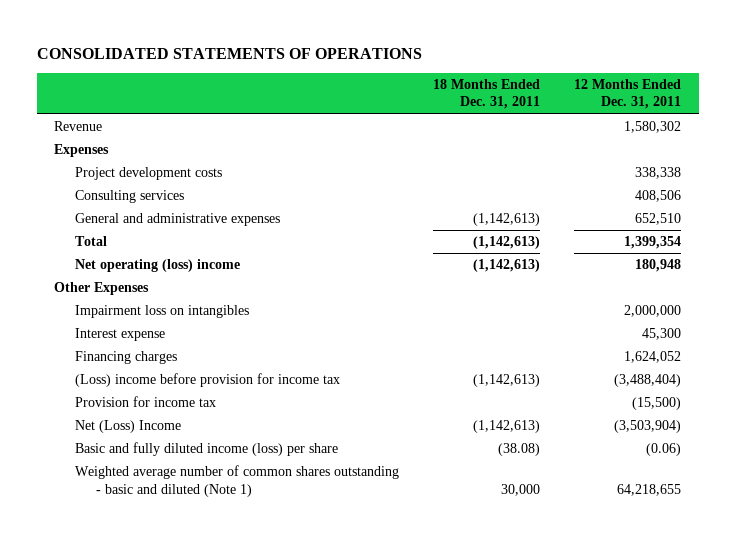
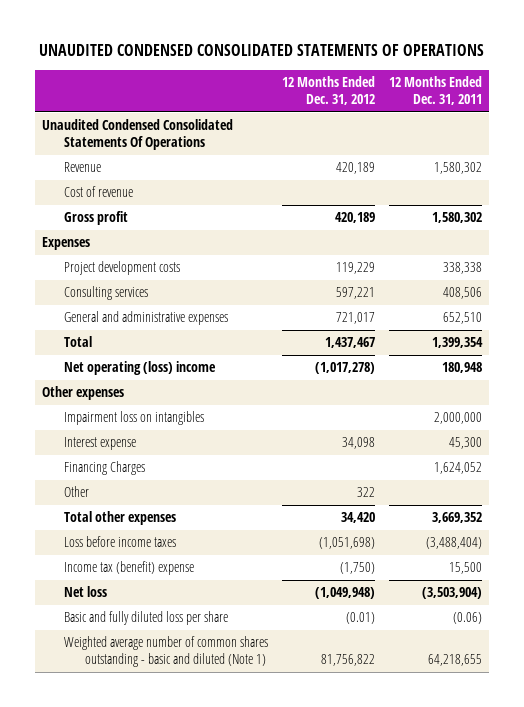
- CONSOLIDATED STATEMENTS OF OPERATIONS
+ UNAUDITED CONDENSED CONSOLIDATED STATEMENTS OF OPERATIONS
- | 18 Months Ended Dec. 31, 2011 | 12 Months Ended Dec. 31, 2011
+ | 12 Months Ended Dec. 31, 2012 | 12 Months Ended Dec. 31, 2011
+ Unaudited Condensed Consolidated Statements Of Operations
+ Cost of revenue
+ Gross profit | 420,189 | 1,580,302
- Other Expenses
+ Other expenses
- Financing charges | | 1,624,052
- (Loss) income before provision for income tax | (1,142,613) | (3,488,404)
- Provision for income tax | | (15,500)
- Net (Loss) Income | (1,142,613) | (3,503,904)
- Basic and fully diluted income (loss) per share | (38.08) | (0.06)
+ Financing Charges | | 1,624,052
+ Other | 322 |
+ Total other expenses | 34,420 | 3,669,352
+ Loss before income taxes | (1,051,698) | (3,488,404)
+ Income tax (benefit) expense | (1,750) | 15,500
+ Net loss | (1,049,948) | (3,503,904)
+ Basic and fully diluted loss per share | (0.01) | (0.06)

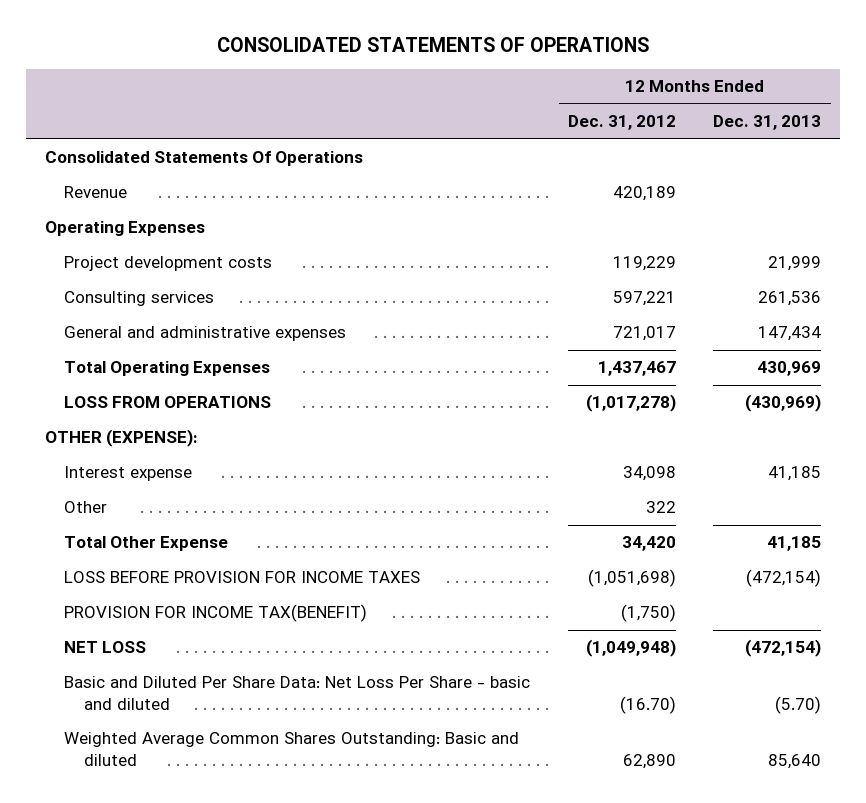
- UNAUDITED CONDENSED CONSOLIDATED STATEMENTS OF OPERATIONS
+ CONSOLIDATED STATEMENTS OF OPERATIONS
- | 12 Months Ended Dec. 31, 2012 | 12 Months Ended Dec. 31, 2011
+ | 12 Months Ended Dec. 31, 2012 | 12 Months Ended Dec. 31, 2013
- Unaudited Condensed Consolidated Statements Of Operations
+ Consolidated Statements Of Operations
- Cost of revenue
- Gross profit | 420,189 | 1,580,302
- Expenses
+ Operating Expenses
- Total | 1,437,467 | 1,399,354
- Net operating (loss) income | (1,017,278) | 180,948
- Other expenses
- Impairment loss on intangibles | | 2,000,000
+ Total Operating Expenses | 1,437,467 | 430,969
+ LOSS FROM OPERATIONS | (1,017,278) | (430,969)
+ OTHER (EXPENSE):
- Financing Charges | | 1,624,052
- Total other expenses | 34,420 | 3,669,352
- Loss before income taxes | (1,051,698) | (3,488,404)
- Income tax (benefit) expense | (1,750) | 15,500
- Net loss | (1,049,948) | (3,503,904)
- Basic and fully diluted loss per share | (0.01) | (0.06)
- Weighted average number of common shares outstanding - basic and diluted (Note 1) | 81,756,822 | 64,218,655
+ Total Other Expense | 34,420 | 41,185
+ LOSS BEFORE PROVISION FOR INCOME TAXES | (1,051,698) | (472,154)
+ PROVISION FOR INCOME TAX(BENEFIT) | (1,750) |
+ NET LOSS | (1,049,948) | (472,154)
+ Basic and Diluted Per Share Data: Net Loss Per Share - basic and diluted | (16.70) | (5.70)
+ Weighted Average Common Shares Outstanding: Basic and diluted | 62,890 | 85,640

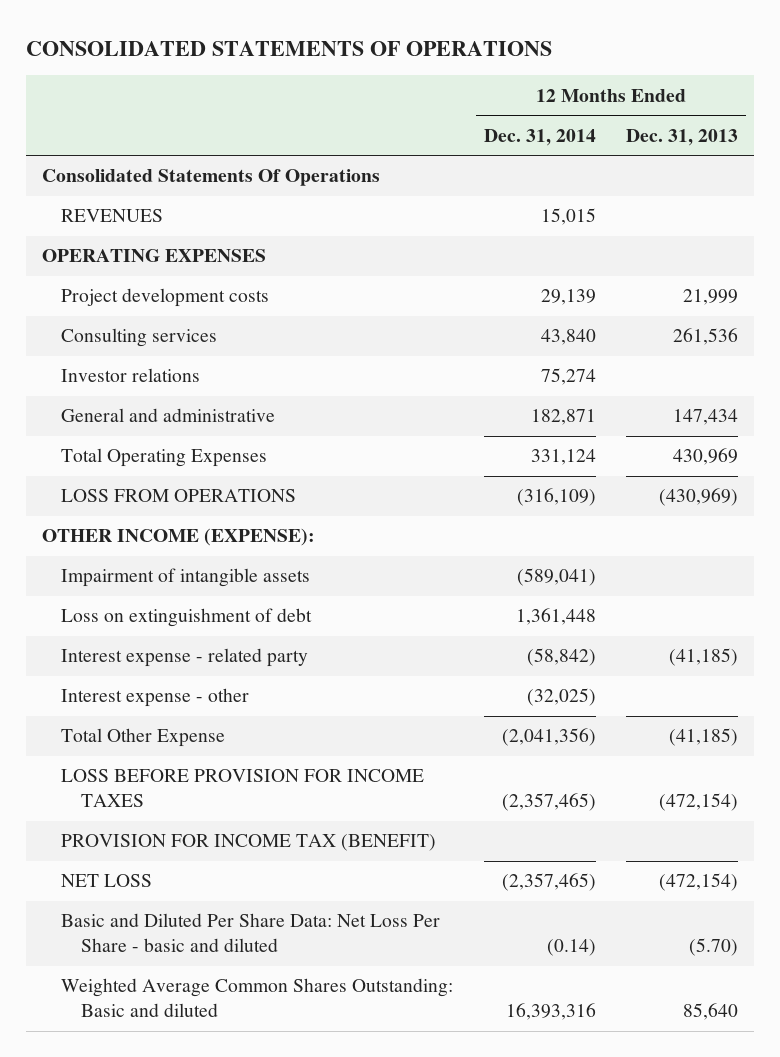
- | 12 Months Ended Dec. 31, 2012 | 12 Months Ended Dec. 31, 2013
+ | 12 Months Ended Dec. 31, 2014 | 12 Months Ended Dec. 31, 2013
- Revenue | 420,189 |
- Operating Expenses
+ REVENUES | 15,015 |
+ OPERATING EXPENSES
- General and administrative expenses | 721,017 | 147,434
+ Investor relations | 75,274 |
+ General and administrative | 182,871 | 147,434
- OTHER (EXPENSE):
- Interest expense | 34,098 | 41,185
- Other | 322 |
- Total Other Expense | 34,420 | 41,185
+ OTHER INCOME (EXPENSE):
+ Impairment of intangible assets | (589,041) |
+ Loss on extinguishment of debt | 1,361,448 |
+ Interest expense - related party | (58,842) | (41,185)
+ Interest expense - other | (32,025) |
+ Total Other Expense | (2,041,356) | (41,185)
- PROVISION FOR INCOME TAX(BENEFIT) | (1,750) |
+ PROVISION FOR INCOME TAX (BENEFIT)

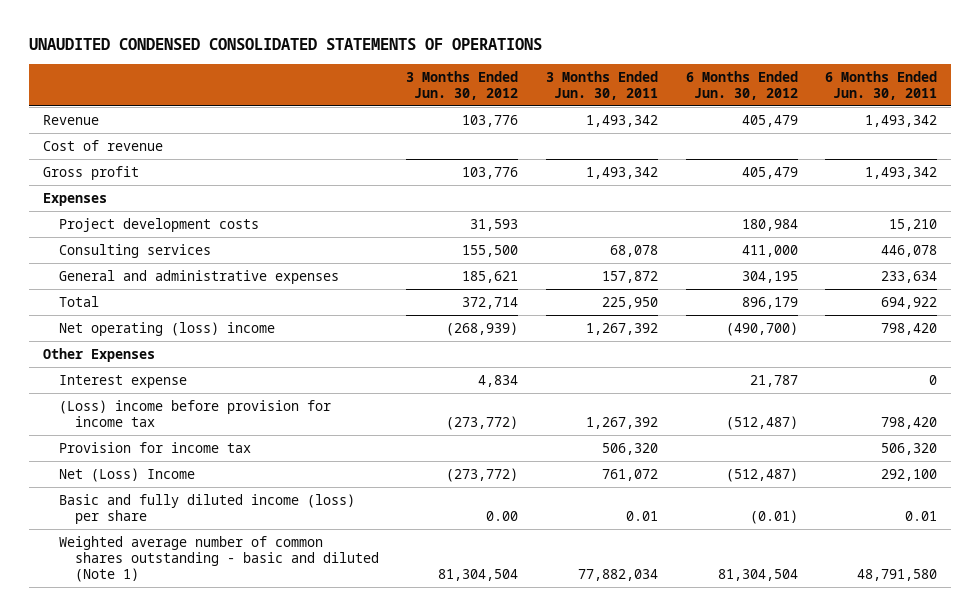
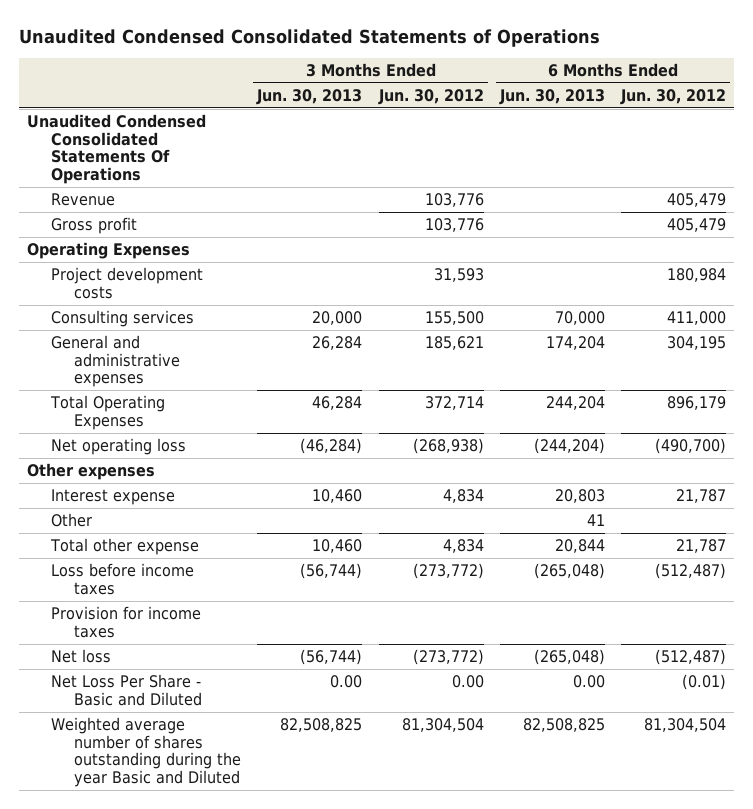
- UNAUDITED CONDENSED CONSOLIDATED STATEMENTS OF OPERATIONS
+ Unaudited Condensed Consolidated Statements of Operations
- | 3 Months Ended Jun. 30, 2012 | 3 Months Ended Jun. 30, 2011 | 6 Months Ended Jun. 30, 2012 | 6 Months Ended Jun. 30, 2011
+ | 3 Months Ended Jun. 30, 2013 | 3 Months Ended Jun. 30, 2012 | 6 Months Ended Jun. 30, 2013 | 6 Months Ended Jun. 30, 2012
+ Unaudited Condensed Consolidated Statements Of Operations
- Cost of revenue
- Expenses
+ Operating Expenses
- Total | 372,714 | 225,950 | 896,179 | 694,922
- Net operating (loss) income | (268,939) | 1,267,392 | (490,700) | 798,420
- Other Expenses
+ Total Operating Expenses | 46,284 | 372,714 | 244,204 | 896,179
+ Net operating loss | (46,284) | (268,938) | (244,204) | (490,700)
+ Other expenses
- (Loss) income before provision for income tax | (273,772) | 1,267,392 | (512,487) | 798,420
- Provision for income tax | | 506,320 | | 506,320
- Net (Loss) Income | (273,772) | 761,072 | (512,487) | 292,100
- Basic and fully diluted income (loss) per share | 0.00 | 0.01 | (0.01) | 0.01
- Weighted average number of common shares outstanding - basic and diluted (Note 1) | 81,304,504 | 77,882,034 | 81,304,504 | 48,791,580
+ Other | | | 41 |
+ Total other expense | 10,460 | 4,834 | 20,844 | 21,787
+ Loss before income taxes | (56,744) | (273,772) | (265,048) | (512,487)
+ Provision for income taxes
+ Net loss | (56,744) | (273,772) | (265,048) | (512,487)
+ Net Loss Per Share - Basic and Diluted | 0.00 | 0.00 | 0.00 | (0.01)
+ Weighted average number of shares outstanding during the year Basic and Diluted | 82,508,825 | 81,304,504 | 82,508,825 | 81,304,504

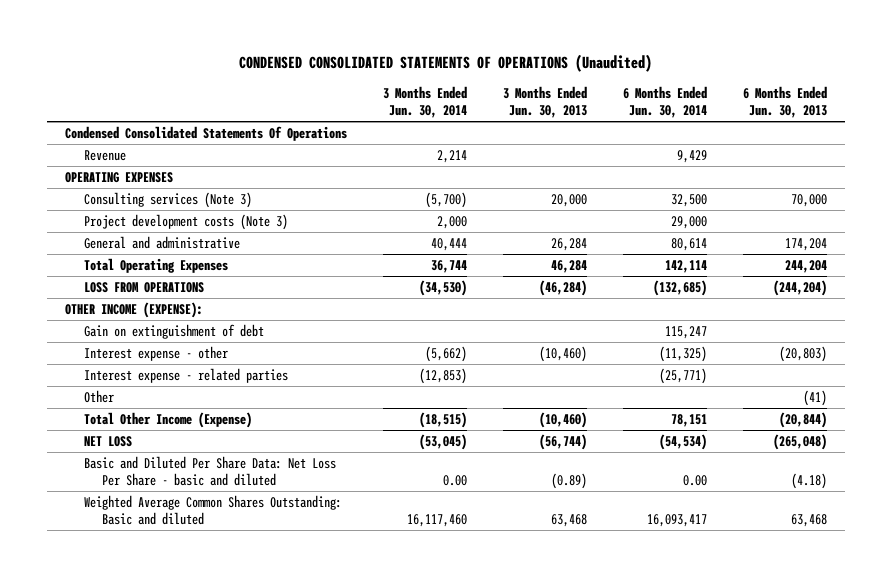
- Unaudited Condensed Consolidated Statements of Operations
+ CONDENSED CONSOLIDATED STATEMENTS OF OPERATIONS (Unaudited)
- | 3 Months Ended Jun. 30, 2013 | 3 Months Ended Jun. 30, 2012 | 6 Months Ended Jun. 30, 2013 | 6 Months Ended Jun. 30, 2012
+ | 3 Months Ended Jun. 30, 2014 | 3 Months Ended Jun. 30, 2013 | 6 Months Ended Jun. 30, 2014 | 6 Months Ended Jun. 30, 2013
- Unaudited Condensed Consolidated Statements Of Operations
+ Condensed Consolidated Statements Of Operations
- Gross profit | | 103,776 | | 405,479
- Operating Expenses
- Project development costs | | 31,593 | | 180,984
- Consulting services | 20,000 | 155,500 | 70,000 | 411,000
- General and administrative expenses | 26,284 | 185,621 | 174,204 | 304,195
+ OPERATING EXPENSES
+ Consulting services (Note 3) | (5,700) | 20,000 | 32,500 | 70,000
+ Project development costs (Note 3) | 2,000 | | 29,000 |
+ General and administrative | 40,444 | 26,284 | 80,614 | 174,204
- Net operating loss | (46,284) | (268,938) | (244,204) | (490,700)
- Other expenses
- Interest expense | 10,460 | 4,834 | 20,803 | 21,787
- Other | | | 41 |
- Total other expense | 10,460 | 4,834 | 20,844 | 21,787
- Loss before income taxes | (56,744) | (273,772) | (265,048) | (512,487)
- Provision for income taxes
- Net loss | (56,744) | (273,772) | (265,048) | (512,487)
- Net Loss Per Share - Basic and Diluted | 0.00 | 0.00 | 0.00 | (0.01)
- Weighted average number of shares outstanding during the year Basic and Diluted | 82,508,825 | 81,304,504 | 82,508,825 | 81,304,504
+ LOSS FROM OPERATIONS | (34,530) | (46,284) | (132,685) | (244,204)
+ OTHER INCOME (EXPENSE):
+ Gain on extinguishment of debt | | | 115,247 |
+ Interest expense - other | (5,662) | (10,460) | (11,325) | (20,803)
+ Interest expense - related parties | (12,853) | | (25,771) |
+ Other | | | | (41)
+ Total Other Income (Expense) | (18,515) | (10,460) | 78,151 | (20,844)
+ NET LOSS | (53,045) | (56,744) | (54,534) | (265,048)
+ Basic and Diluted Per Share Data: Net Loss Per Share - basic and diluted | 0.00 | (0.89) | 0.00 | (4.18)
+ Weighted Average Common Shares Outstanding: Basic and diluted | 16,117,460 | 63,468 | 16,093,417 | 63,468

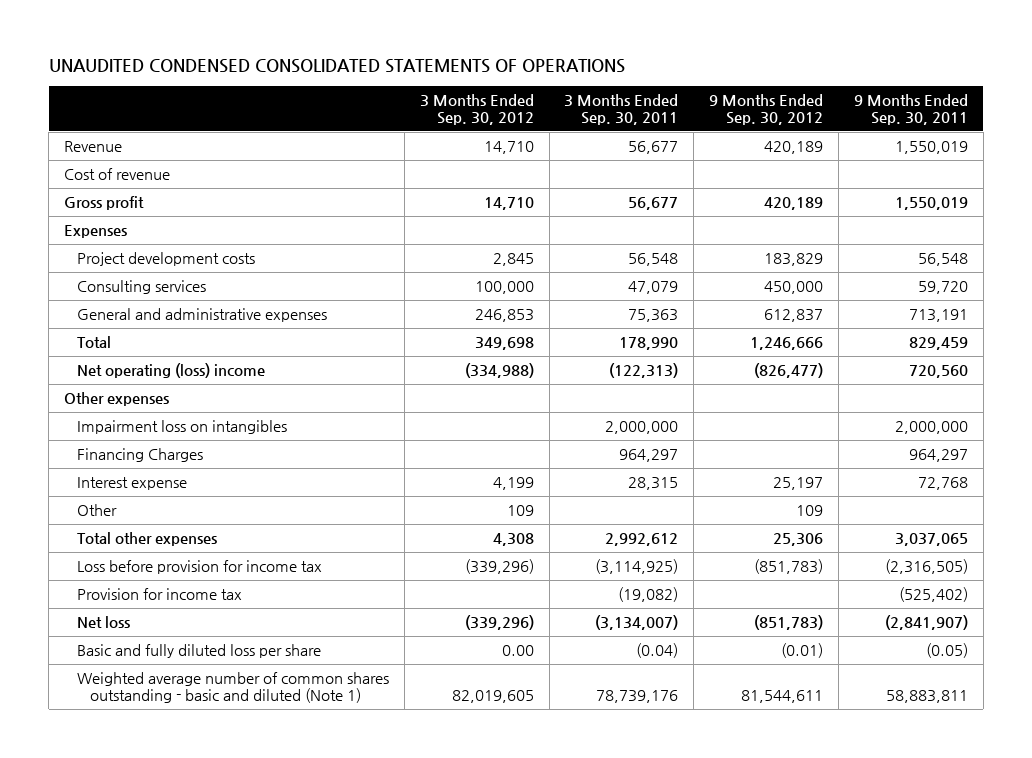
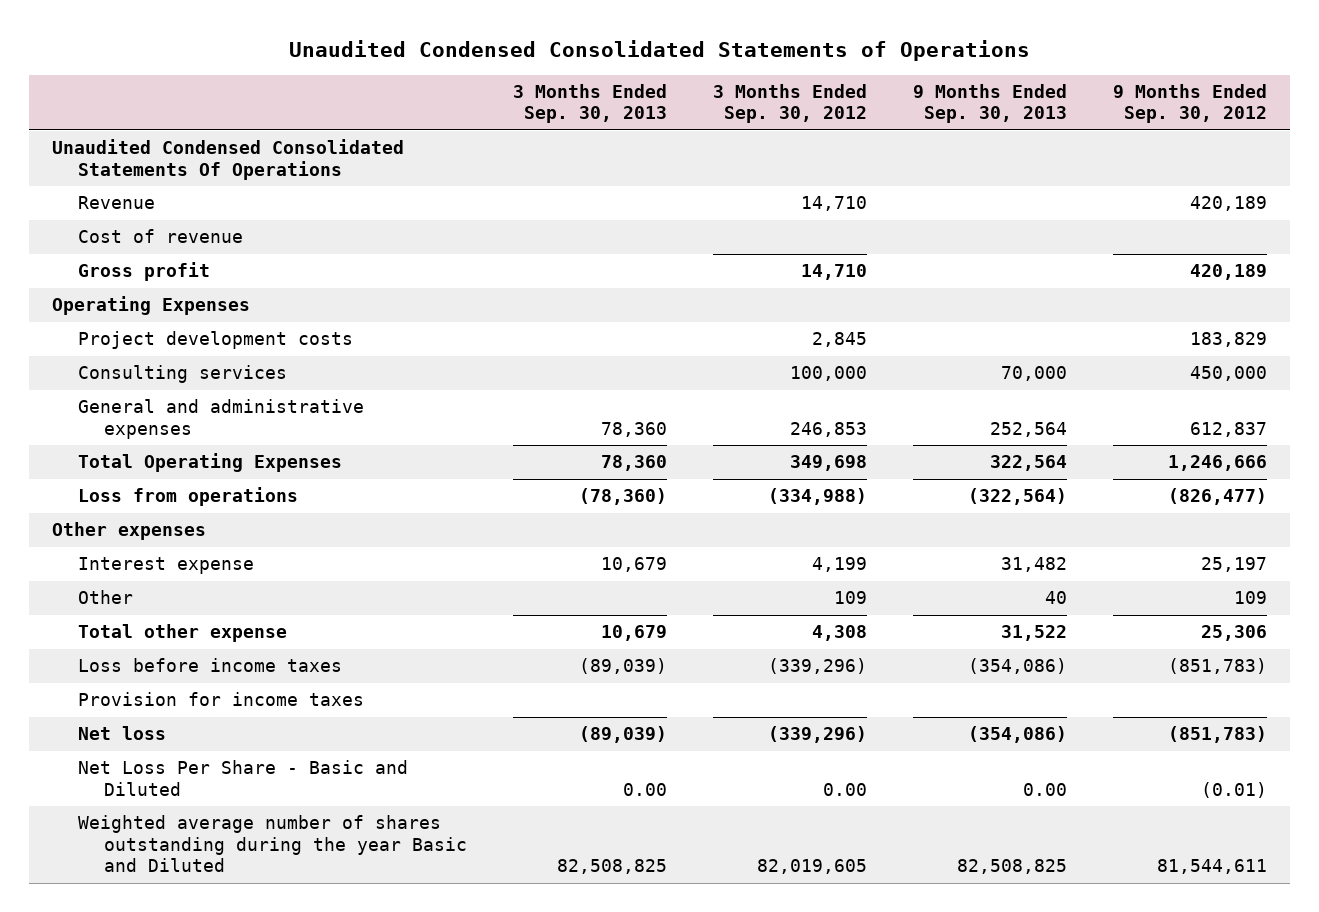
- UNAUDITED CONDENSED CONSOLIDATED STATEMENTS OF OPERATIONS
+ Unaudited Condensed Consolidated Statements of Operations
- | 3 Months Ended Sep. 30, 2012 | 3 Months Ended Sep. 30, 2011 | 9 Months Ended Sep. 30, 2012 | 9 Months Ended Sep. 30, 2011
+ | 3 Months Ended Sep. 30, 2013 | 3 Months Ended Sep. 30, 2012 | 9 Months Ended Sep. 30, 2013 | 9 Months Ended Sep. 30, 2012
+ Unaudited Condensed Consolidated Statements Of Operations
- Expenses
+ Operating Expenses
- Total | 349,698 | 178,990 | 1,246,666 | 829,459
- Net operating (loss) income | (334,988) | (122,313) | (826,477) | 720,560
+ Total Operating Expenses | 78,360 | 349,698 | 322,564 | 1,246,666
+ Loss from operations | (78,360) | (334,988) | (322,564) | (826,477)
- Impairment loss on intangibles | | 2,000,000 | | 2,000,000
- Financing Charges | | 964,297 | | 964,297
- Total other expenses | 4,308 | 2,992,612 | 25,306 | 3,037,065
- Loss before provision for income tax | (339,296) | (3,114,925) | (851,783) | (2,316,505)
- Provision for income tax | | (19,082) | | (525,402)
+ Total other expense | 10,679 | 4,308 | 31,522 | 25,306
+ Loss before income taxes | (89,039) | (339,296) | (354,086) | (851,783)
+ Provision for income taxes
- Basic and fully diluted loss per share | 0.00 | (0.04) | (0.01) | (0.05)
- Weighted average number of common shares outstanding - basic and diluted (Note 1) | 82,019,605 | 78,739,176 | 81,544,611 | 58,883,811
+ Net Loss Per Share - Basic and Diluted | 0.00 | 0.00 | 0.00 | (0.01)
+ Weighted average number of shares outstanding during the year Basic and Diluted | 82,508,825 | 82,019,605 | 82,508,825 | 81,544,611

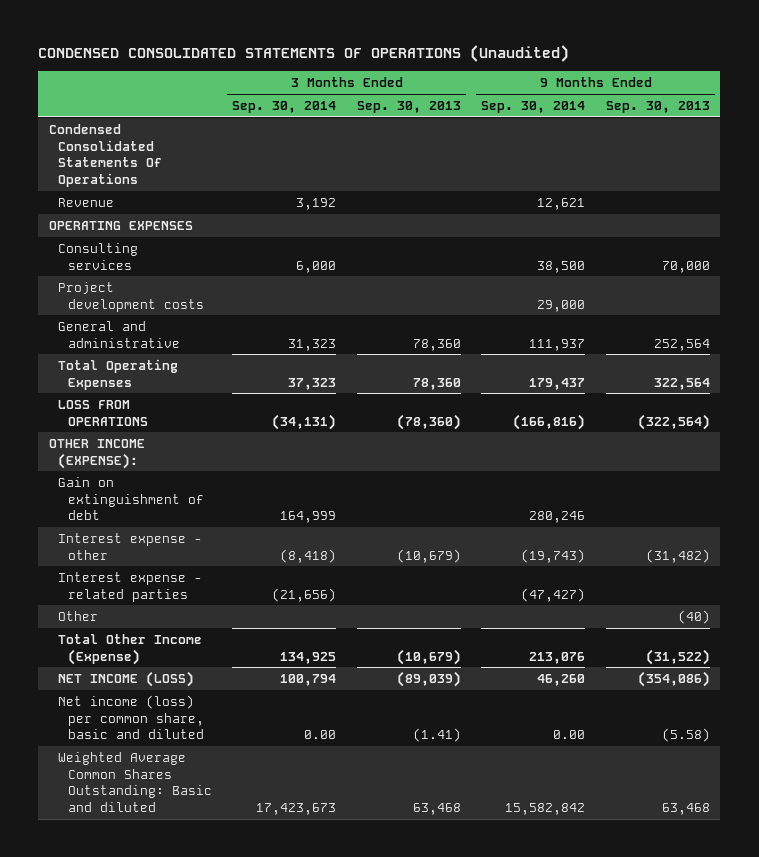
- Unaudited Condensed Consolidated Statements of Operations
+ CONDENSED CONSOLIDATED STATEMENTS OF OPERATIONS (Unaudited)
- | 3 Months Ended Sep. 30, 2013 | 3 Months Ended Sep. 30, 2012 | 9 Months Ended Sep. 30, 2013 | 9 Months Ended Sep. 30, 2012
+ | 3 Months Ended Sep. 30, 2014 | 3 Months Ended Sep. 30, 2013 | 9 Months Ended Sep. 30, 2014 | 9 Months Ended Sep. 30, 2013
- Unaudited Condensed Consolidated Statements Of Operations
+ Condensed Consolidated Statements Of Operations
- Cost of revenue
- Gross profit | | 14,710 | | 420,189
- Operating Expenses
+ OPERATING EXPENSES
- General and administrative expenses | 78,360 | 246,853 | 252,564 | 612,837
moved down: Project development costs | | | 29,000 |
+ General and administrative | 31,323 | 78,360 | 111,937 | 252,564
- Loss from operations | (78,360) | (334,988) | (322,564) | (826,477)
- Other expenses
- Interest expense | 10,679 | 4,199 | 31,482 | 25,197
- Other | | 109 | 40 | 109
- Total other expense | 10,679 | 4,308 | 31,522 | 25,306
- Loss before income taxes | (89,039) | (339,296) | (354,086) | (851,783)
- Provision for income taxes
- Net loss | (89,039) | (339,296) | (354,086) | (851,783)
- Net Loss Per Share - Basic and Diluted | 0.00 | 0.00 | 0.00 | (0.01)
- Weighted average number of shares outstanding during the year Basic and Diluted | 82,508,825 | 82,019,605 | 82,508,825 | 81,544,611
+ LOSS FROM OPERATIONS | (34,131) | (78,360) | (166,816) | (322,564)
+ OTHER INCOME (EXPENSE):
+ Gain on extinguishment of debt | 164,999 | | 280,246 |
+ Interest expense - other | (8,418) | (10,679) | (19,743) | (31,482)
+ Interest expense - related parties | (21,656) | | (47,427) |
+ Other | | | | (40)
+ Total Other Income (Expense) | 134,925 | (10,679) | 213,076 | (31,522)
+ NET INCOME (LOSS) | 100,794 | (89,039) | 46,260 | (354,086)
+ Net income (loss) per common share, basic and diluted | 0.00 | (1.41) | 0.00 | (5.58)
+ Weighted Average Common Shares Outstanding: Basic and diluted | 17,423,673 | 63,468 | 15,582,842 | 63,468

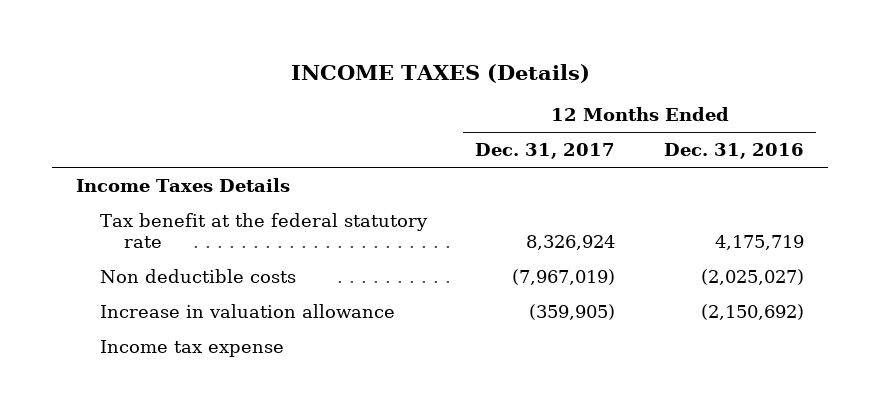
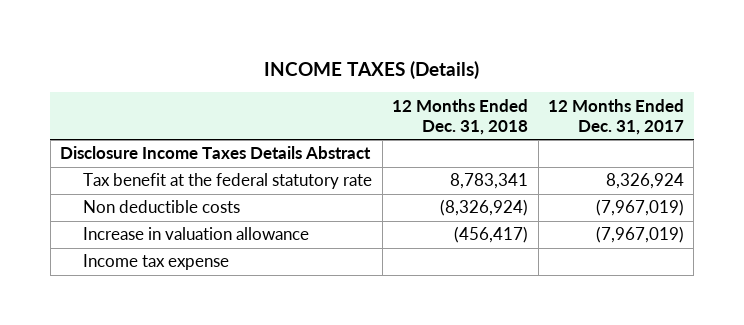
- | 12 Months Ended Dec. 31, 2017 | 12 Months Ended Dec. 31, 2016
+ | 12 Months Ended Dec. 31, 2018 | 12 Months Ended Dec. 31, 2017
- Income Taxes Details
+ Disclosure Income Taxes Details Abstract
- Increase in valuation allowance | (359,905) | (2,150,692)
+ Increase in valuation allowance | (456,417) | (7,967,019)

